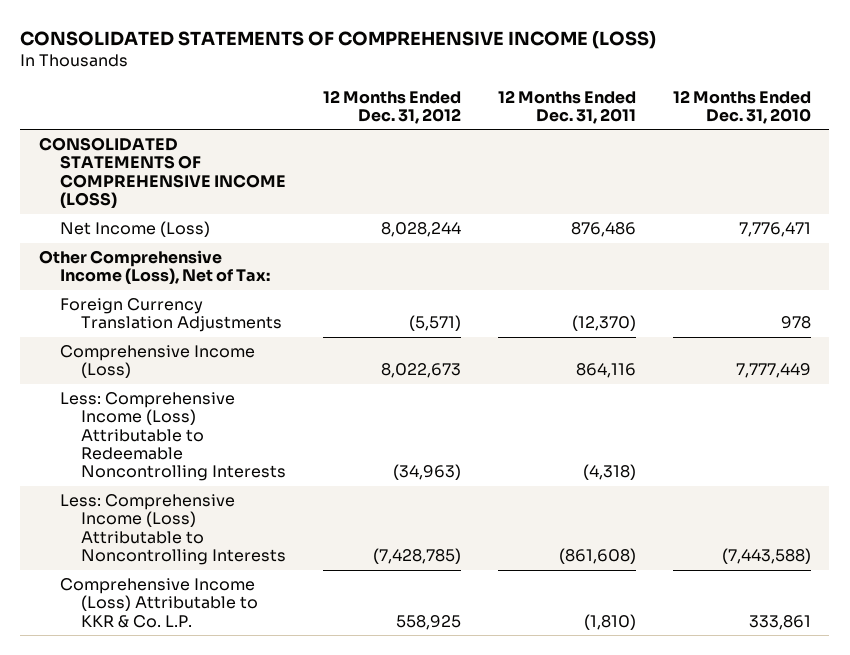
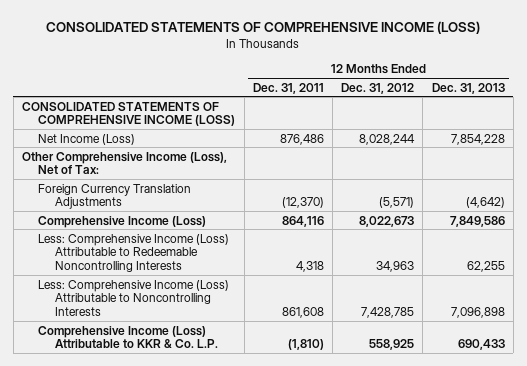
- | 12 Months Ended Dec. 31, 2012 | 12 Months Ended Dec. 31, 2011 | 12 Months Ended Dec. 31, 2010
+ | 12 Months Ended Dec. 31, 2011 | 12 Months Ended Dec. 31, 2012 | 12 Months Ended Dec. 31, 2013
- Less: Comprehensive Income (Loss) Attributable to Redeemable Noncontrolling Interests | (34,963) | (4,318) |
- Less: Comprehensive Income (Loss) Attributable to Noncontrolling Interests | (7,428,785) | (861,608) | (7,443,588)
+ Less: Comprehensive Income (Loss) Attributable to Redeemable Noncontrolling Interests | 4,318 | 34,963 | 62,255
+ Less: Comprehensive Income (Loss) Attributable to Noncontrolling Interests | 861,608 | 7,428,785 | 7,096,898

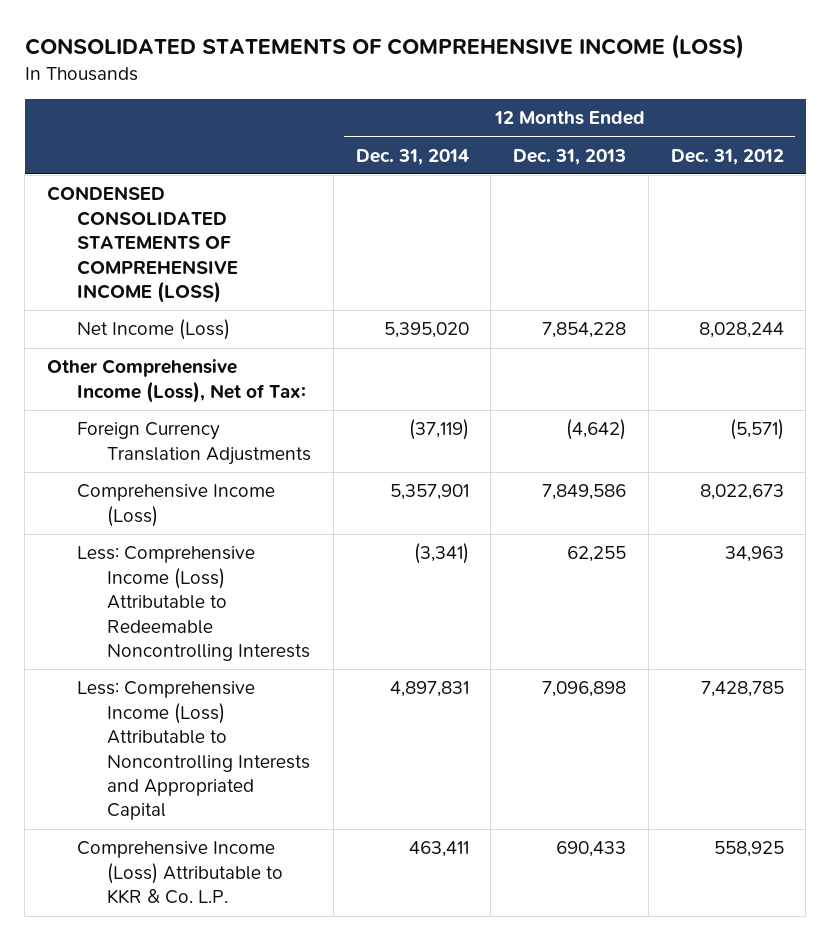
- | 12 Months Ended Dec. 31, 2011 | 12 Months Ended Dec. 31, 2012 | 12 Months Ended Dec. 31, 2013
+ | 12 Months Ended Dec. 31, 2014 | 12 Months Ended Dec. 31, 2013 | 12 Months Ended Dec. 31, 2012
- CONSOLIDATED STATEMENTS OF COMPREHENSIVE INCOME (LOSS)
+ CONDENSED CONSOLIDATED STATEMENTS OF COMPREHENSIVE INCOME (LOSS)
- Less: Comprehensive Income (Loss) Attributable to Noncontrolling Interests | 861,608 | 7,428,785 | 7,096,898
+ Less: Comprehensive Income (Loss) Attributable to Noncontrolling Interests and Appropriated Capital | 4,897,831 | 7,096,898 | 7,428,785

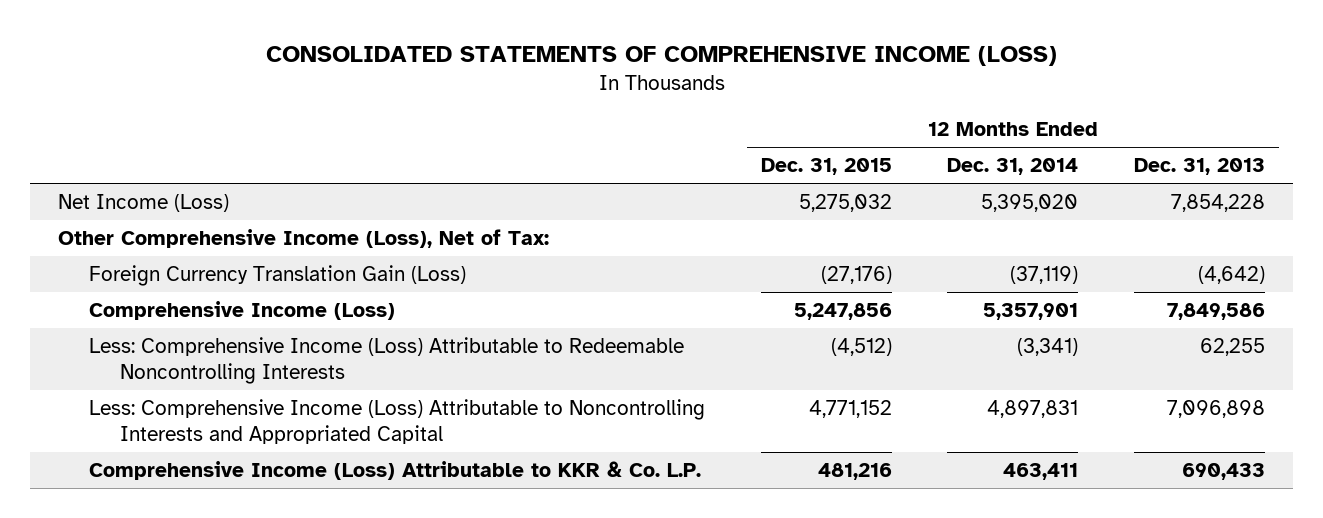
- | 12 Months Ended Dec. 31, 2014 | 12 Months Ended Dec. 31, 2013 | 12 Months Ended Dec. 31, 2012
+ | 12 Months Ended Dec. 31, 2015 | 12 Months Ended Dec. 31, 2014 | 12 Months Ended Dec. 31, 2013
- CONDENSED CONSOLIDATED STATEMENTS OF COMPREHENSIVE INCOME (LOSS)
- Foreign Currency Translation Adjustments | (37,119) | (4,642) | (5,571)
+ Foreign Currency Translation Gain (Loss) | (27,176) | (37,119) | (4,642)

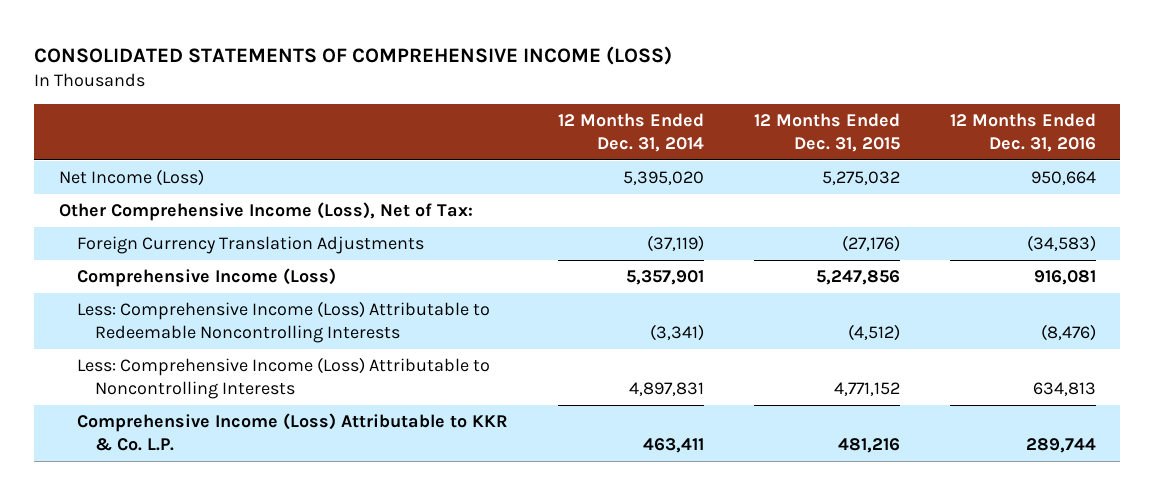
- | 12 Months Ended Dec. 31, 2015 | 12 Months Ended Dec. 31, 2014 | 12 Months Ended Dec. 31, 2013
+ | 12 Months Ended Dec. 31, 2014 | 12 Months Ended Dec. 31, 2015 | 12 Months Ended Dec. 31, 2016
- Foreign Currency Translation Gain (Loss) | (27,176) | (37,119) | (4,642)
+ Foreign Currency Translation Adjustments | (37,119) | (27,176) | (34,583)
- Less: Comprehensive Income (Loss) Attributable to Noncontrolling Interests and Appropriated Capital | 4,771,152 | 4,897,831 | 7,096,898
+ Less: Comprehensive Income (Loss) Attributable to Noncontrolling Interests | 4,897,831 | 4,771,152 | 634,813

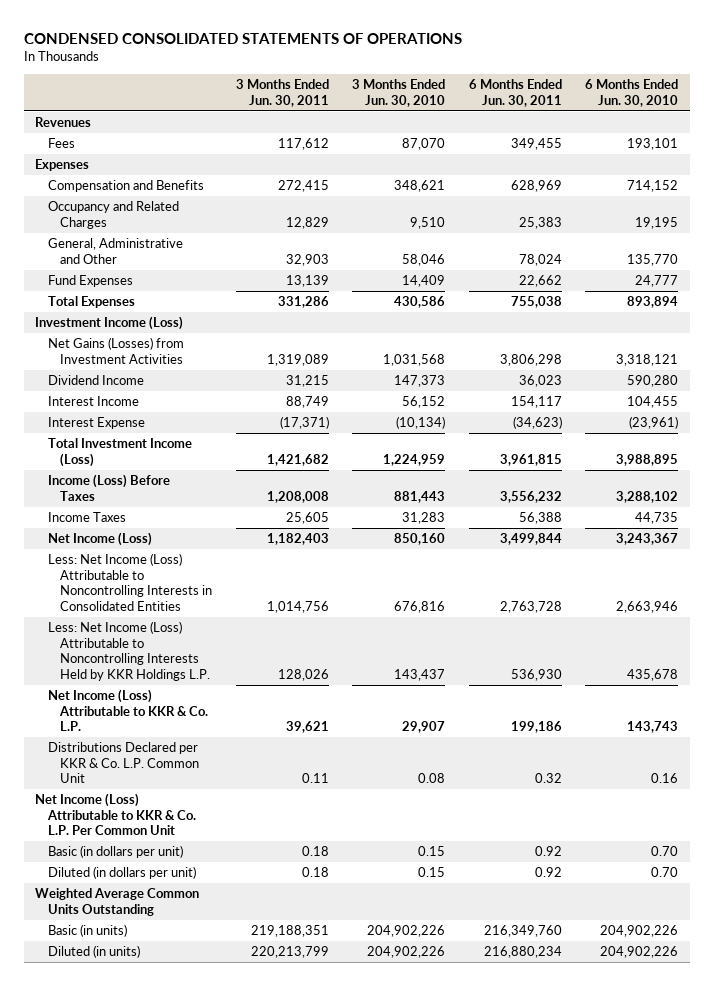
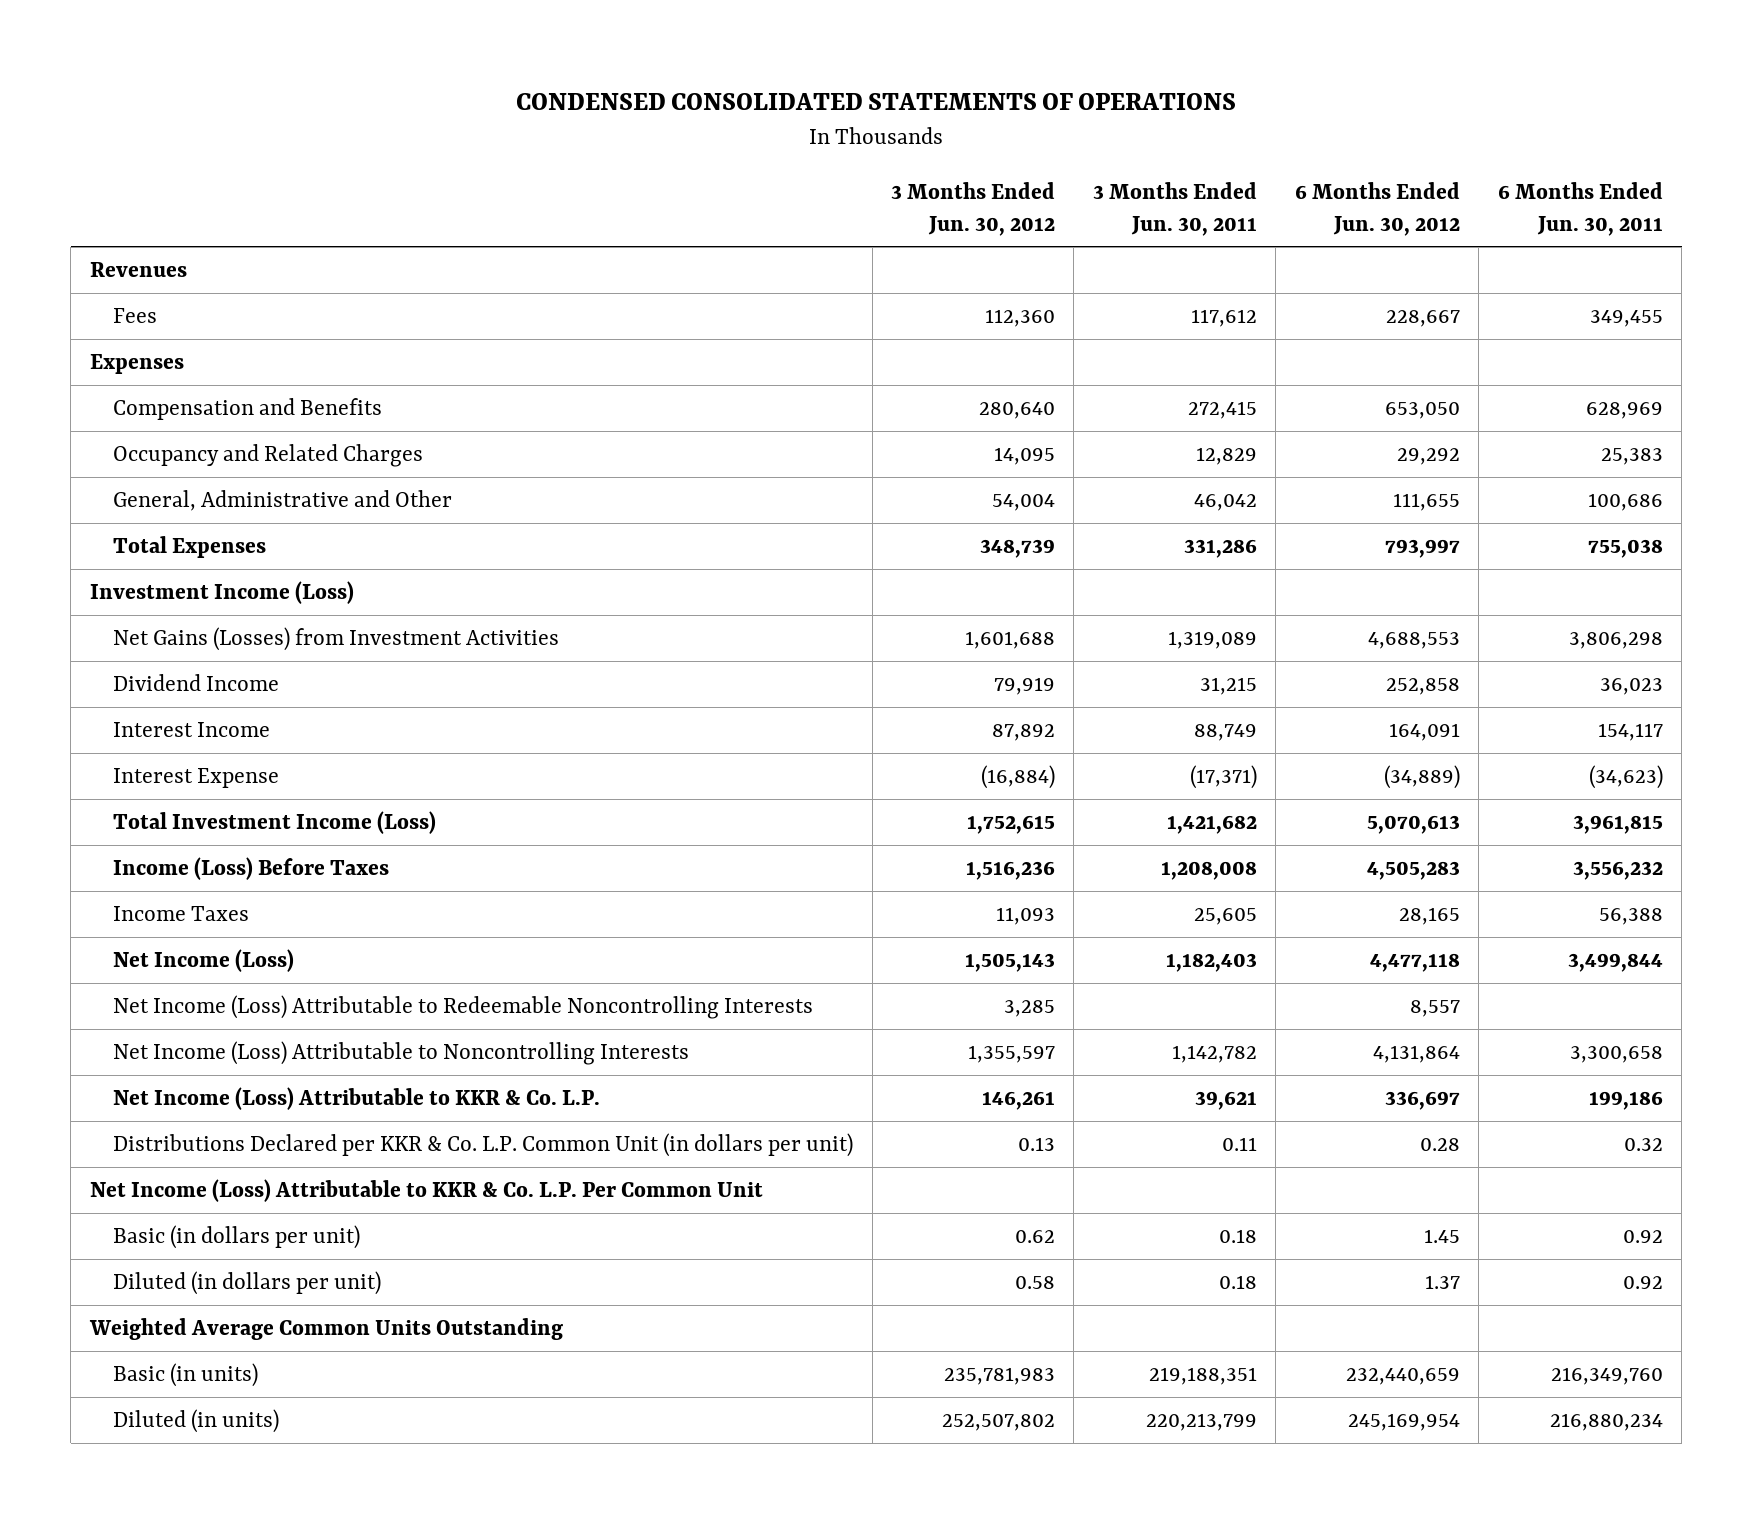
- | 3 Months Ended Jun. 30, 2011 | 3 Months Ended Jun. 30, 2010 | 6 Months Ended Jun. 30, 2011 | 6 Months Ended Jun. 30, 2010
+ | 3 Months Ended Jun. 30, 2012 | 3 Months Ended Jun. 30, 2011 | 6 Months Ended Jun. 30, 2012 | 6 Months Ended Jun. 30, 2011
- General, Administrative and Other | 32,903 | 58,046 | 78,024 | 135,770
- Fund Expenses | 13,139 | 14,409 | 22,662 | 24,777
+ General, Administrative and Other | 54,004 | 46,042 | 111,655 | 100,686
- Less: Net Income (Loss) Attributable to Noncontrolling Interests in Consolidated Entities | 1,014,756 | 676,816 | 2,763,728 | 2,663,946
- Less: Net Income (Loss) Attributable to Noncontrolling Interests Held by KKR Holdings L.P. | 128,026 | 143,437 | 536,930 | 435,678
+ Net Income (Loss) Attributable to Redeemable Noncontrolling Interests | 3,285 | | 8,557 |
+ Net Income (Loss) Attributable to Noncontrolling Interests | 1,355,597 | 1,142,782 | 4,131,864 | 3,300,658
- Distributions Declared per KKR & Co. L.P. Common Unit | 0.11 | 0.08 | 0.32 | 0.16
+ Distributions Declared per KKR & Co. L.P. Common Unit (in dollars per unit) | 0.13 | 0.11 | 0.28 | 0.32

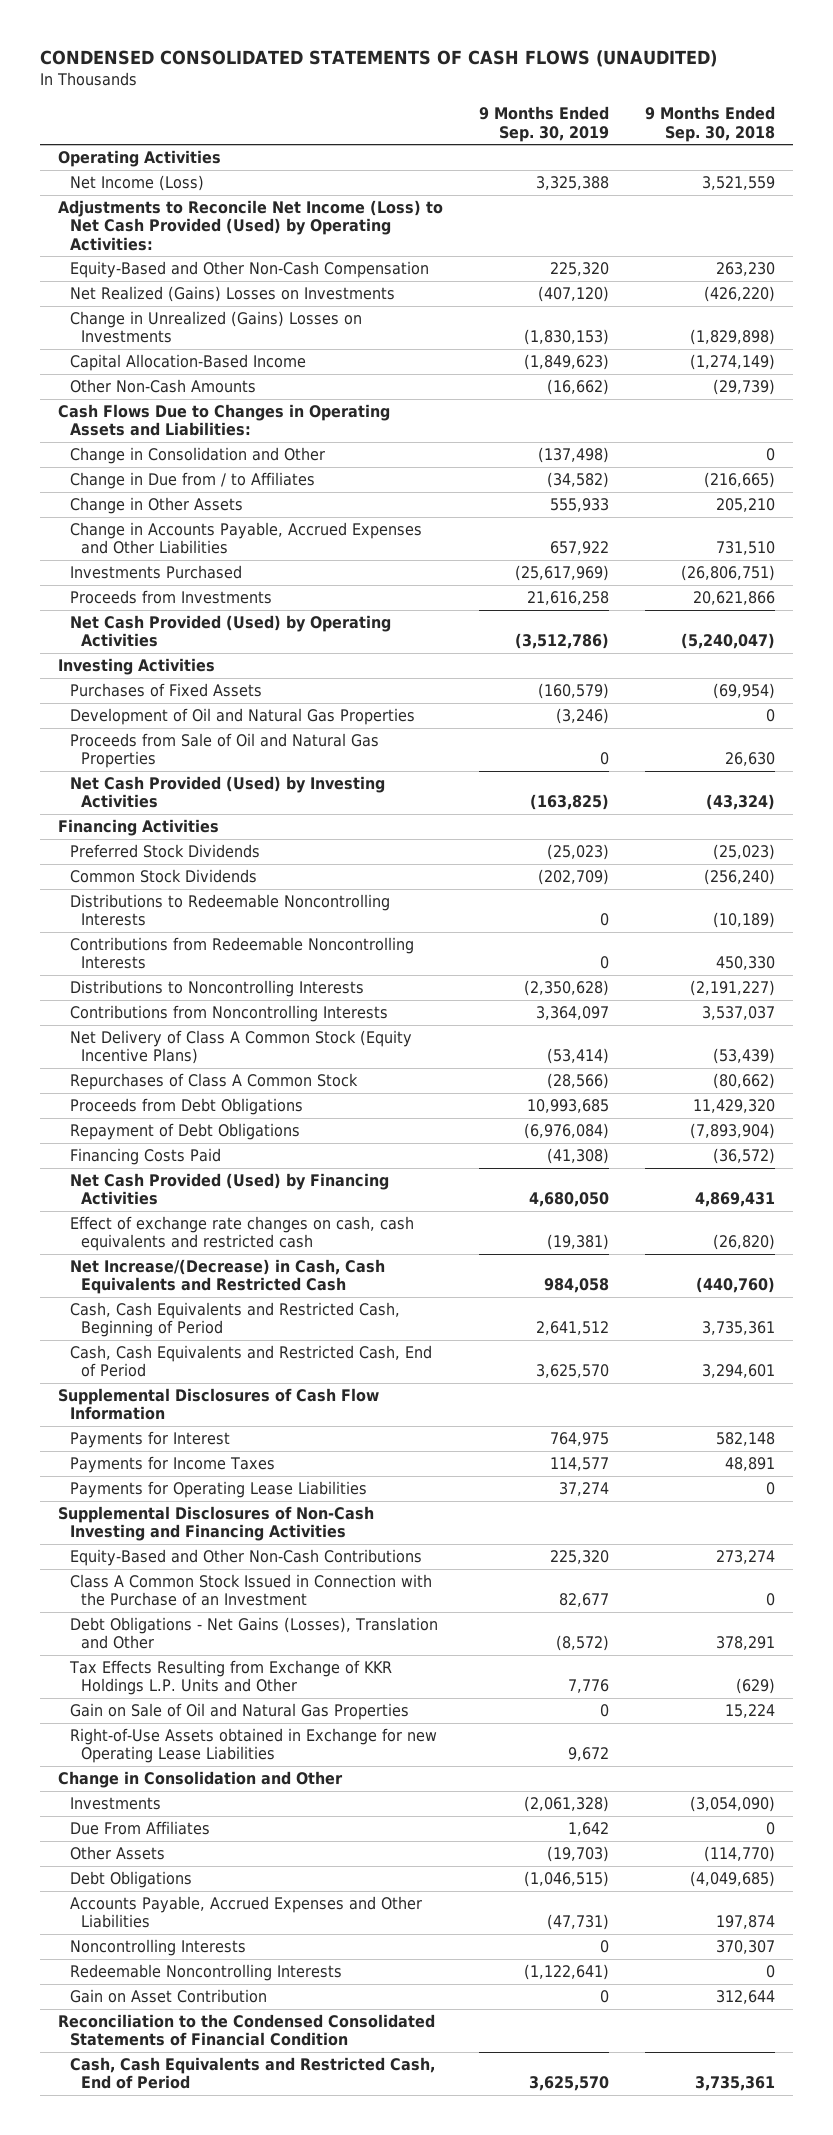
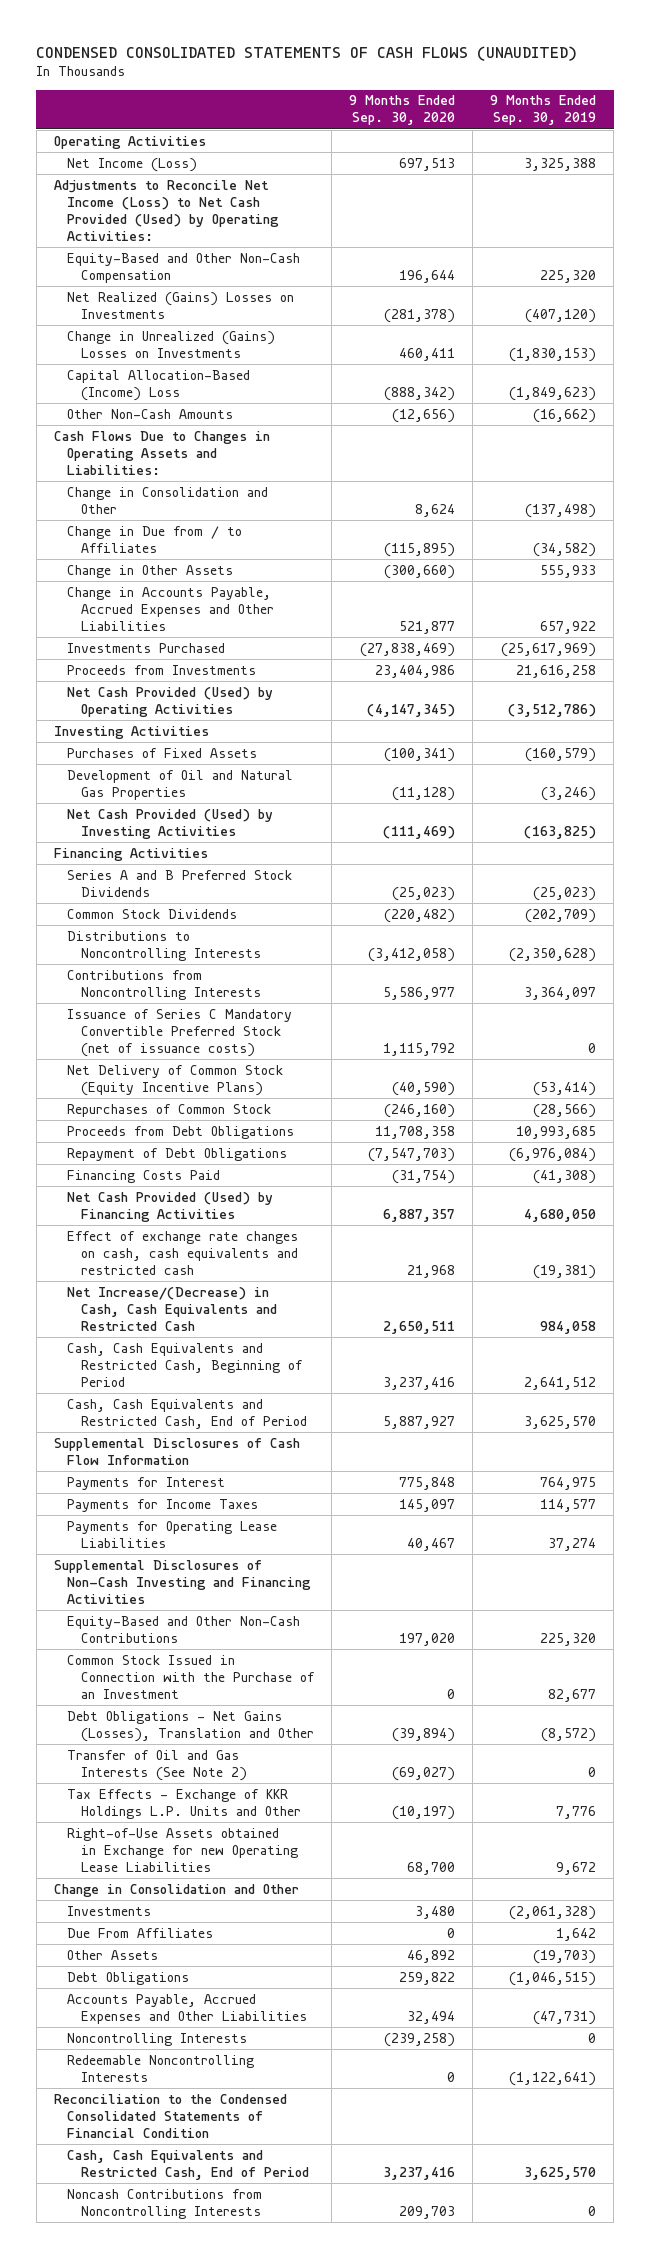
- | 9 Months Ended Sep. 30, 2019 | 9 Months Ended Sep. 30, 2018
+ | 9 Months Ended Sep. 30, 2020 | 9 Months Ended Sep. 30, 2019
- Capital Allocation-Based Income | (1,849,623) | (1,274,149)
+ Capital Allocation-Based (Income) Loss | (888,342) | (1,849,623)
- Proceeds from Sale of Oil and Natural Gas Properties | 0 | 26,630
- Preferred Stock Dividends | (25,023) | (25,023)
+ Series A and B Preferred Stock Dividends | (25,023) | (25,023)
- Distributions to Redeemable Noncontrolling Interests | 0 | (10,189)
- Contributions from Redeemable Noncontrolling Interests | 0 | 450,330
- Net Delivery of Class A Common Stock (Equity Incentive Plans) | (53,414) | (53,439)
- Repurchases of Class A Common Stock | (28,566) | (80,662)
+ Issuance of Series C Mandatory Convertible Preferred Stock (net of issuance costs) | 1,115,792 | 0
+ Net Delivery of Common Stock (Equity Incentive Plans) | (40,590) | (53,414)
+ Repurchases of Common Stock | (246,160) | (28,566)
- Class A Common Stock Issued in Connection with the Purchase of an Investment | 82,677 | 0
+ Common Stock Issued in Connection with the Purchase of an Investment | 0 | 82,677
- Tax Effects Resulting from Exchange of KKR Holdings L.P. Units and Other | 7,776 | (629)
- Gain on Sale of Oil and Natural Gas Properties | 0 | 15,224
+ Transfer of Oil and Gas Interests (See Note 2) | (69,027) | 0
+ Tax Effects - Exchange of KKR Holdings L.P. Units and Other | (10,197) | 7,776
- Gain on Asset Contribution | 0 | 312,644
+ Noncash Contributions from Noncontrolling Interests | 209,703 | 0

